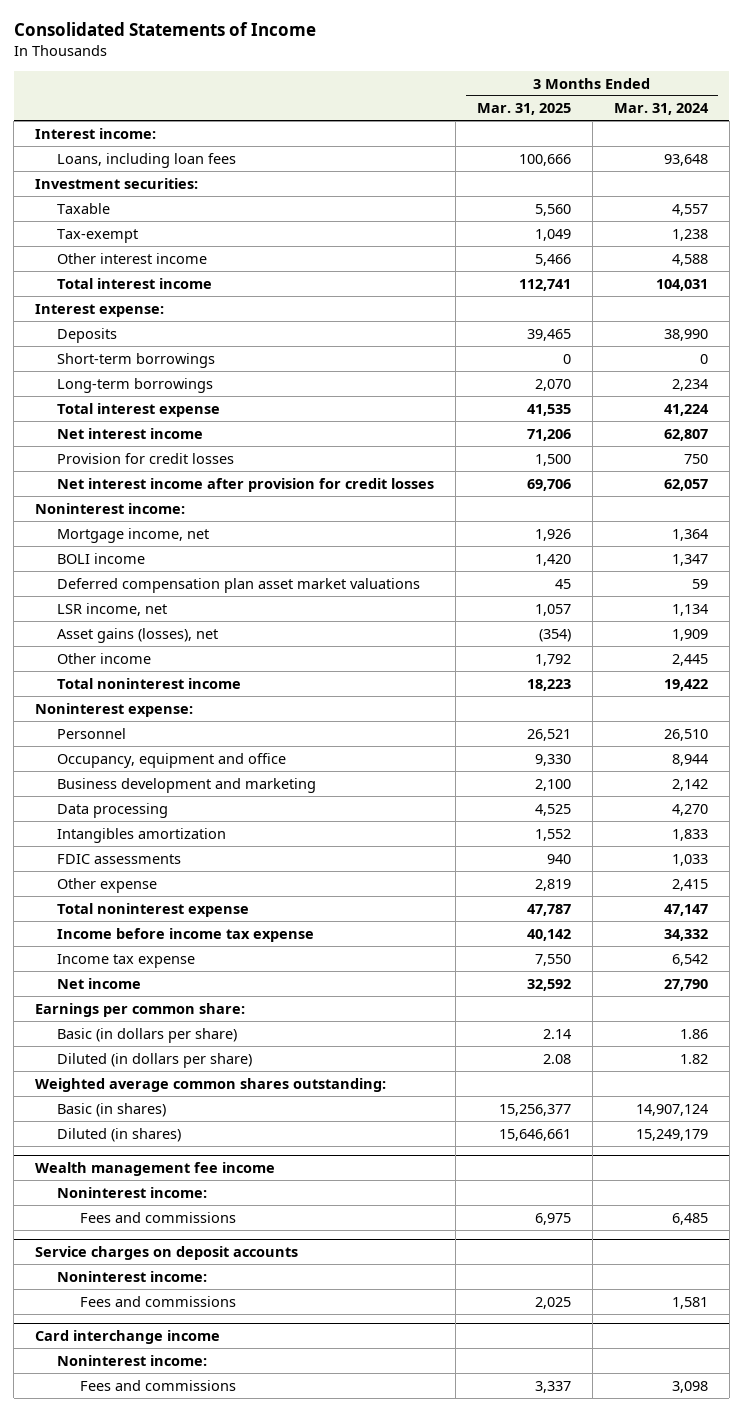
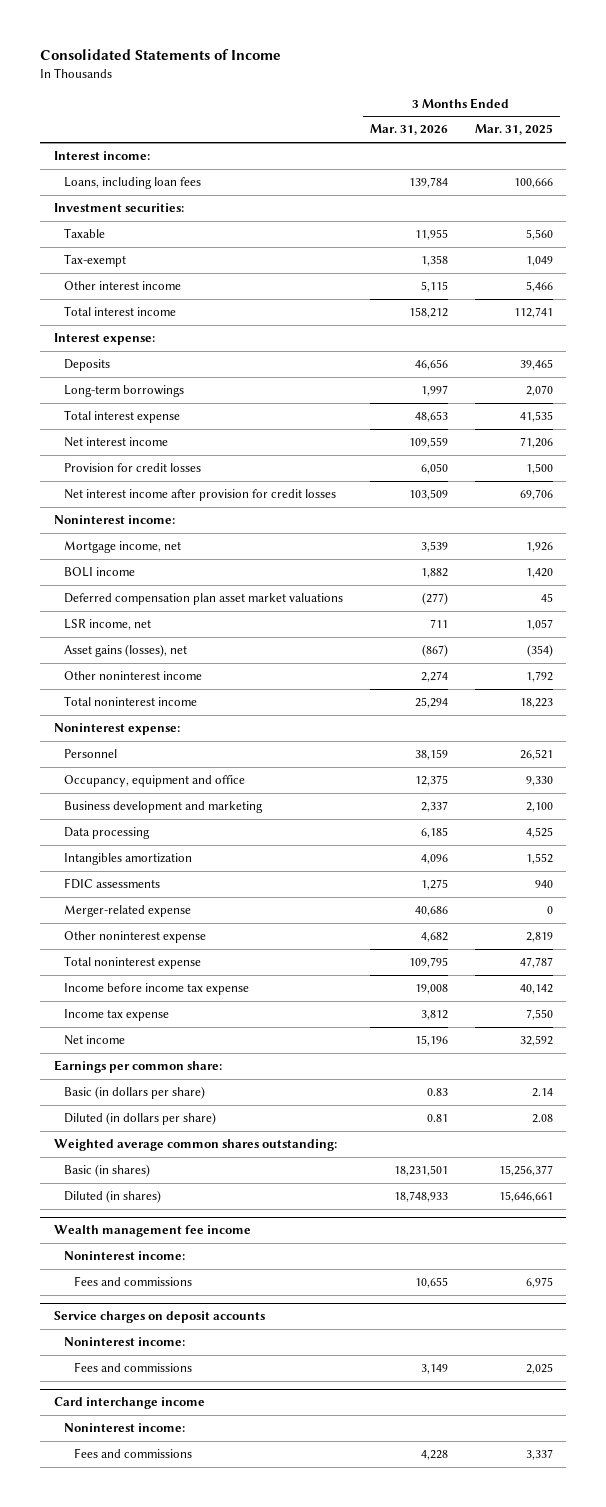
- | 3 Months Ended Mar. 31, 2025 | 3 Months Ended Mar. 31, 2024
+ | 3 Months Ended Mar. 31, 2026 | 3 Months Ended Mar. 31, 2025
- Short-term borrowings | 0 | 0
- Other income | 1,792 | 2,445
+ Other noninterest income | 2,274 | 1,792
- Other expense | 2,819 | 2,415
+ Merger-related expense | 40,686 | 0
+ Other noninterest expense | 4,682 | 2,819

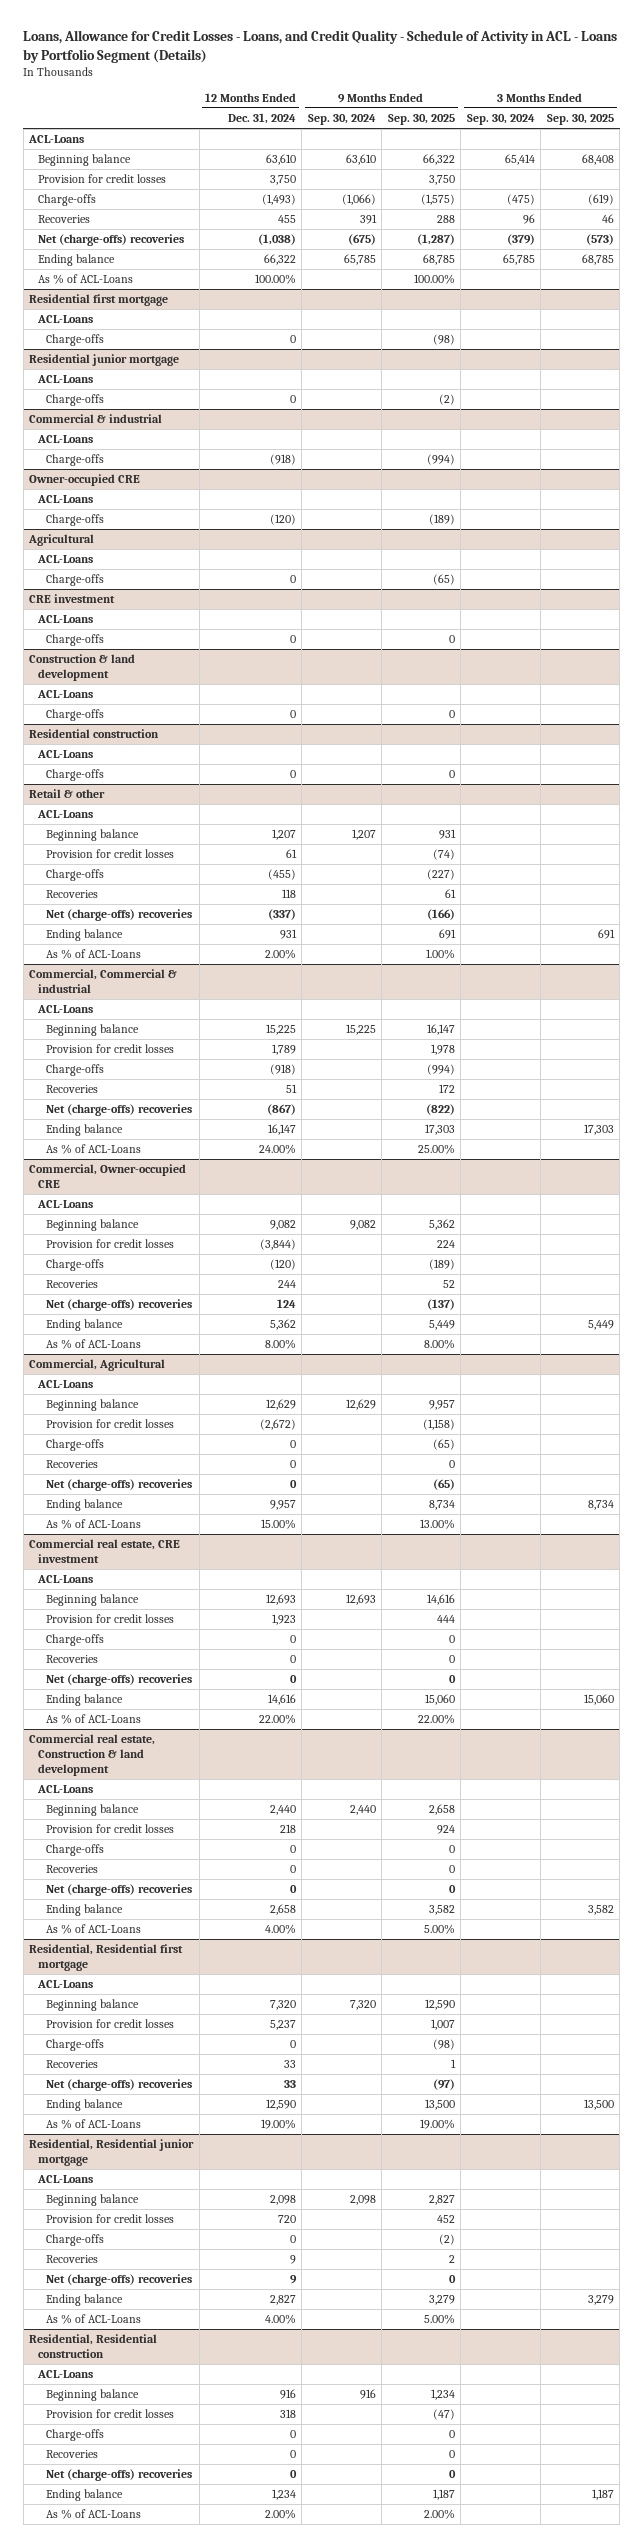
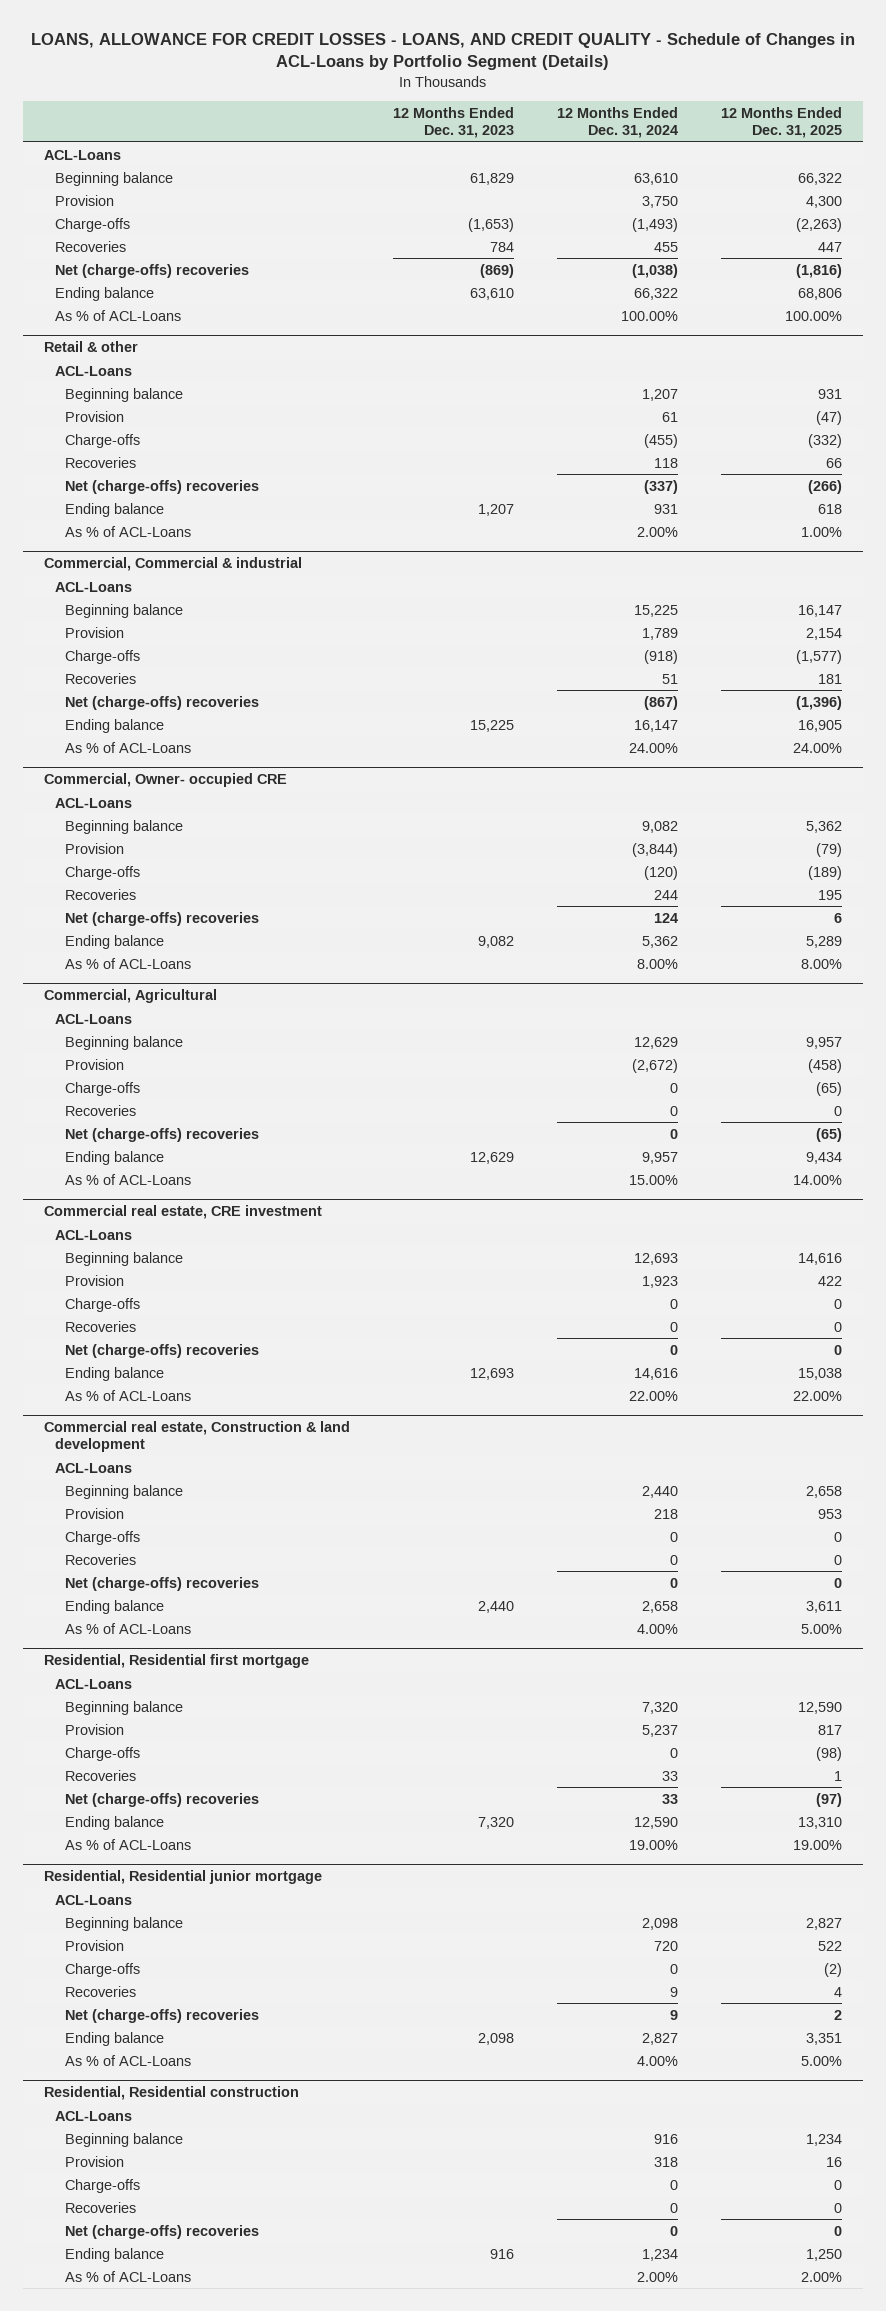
- Loans, Allowance for Credit Losses - Loans, and Credit Quality - Schedule of Activity in ACL - Loans by Portfolio Segment (Details)
+ LOANS, ALLOWANCE FOR CREDIT LOSSES - LOANS, AND CREDIT QUALITY - Schedule of Changes in ACL-Loans by Portfolio Segment (Details)
- | 12 Months Ended Dec. 31, 2024 | 9 Months Ended Sep. 30, 2024 | 9 Months Ended Sep. 30, 2025 | 3 Months Ended Sep. 30, 2024 | 3 Months Ended Sep. 30, 2025
+ | 12 Months Ended Dec. 31, 2023 | 12 Months Ended Dec. 31, 2024 | 12 Months Ended Dec. 31, 2025
- Provision for credit losses | 3,750 | | 3,750 | |
+ Provision | | 3,750 | 4,300
- Residential first mortgage
- ACL-Loans
- Charge-offs | 0 | | (98) | |
- Residential junior mortgage
- ACL-Loans
- Charge-offs | 0 | | (2) | |
- Commercial & industrial
- ACL-Loans
- Charge-offs | (918) | | (994) | |
- Owner-occupied CRE
- ACL-Loans
- Charge-offs | (120) | | (189) | |
- Agricultural
- ACL-Loans
- Charge-offs | 0 | | (65) | |
- CRE investment
- ACL-Loans
- Charge-offs | 0 | | 0 | |
- Construction & land development
- ACL-Loans
- Charge-offs | 0 | | 0 | |
- Residential construction
- ACL-Loans
- Charge-offs | 0 | | 0 | |
@ Retail & other
- Provision for credit losses | 61 | | (74) | |
+ Provision | | 61 | (47)
@ Commercial, Commercial & industrial
- Provision for credit losses | 1,789 | | 1,978 | |
+ Provision | | 1,789 | 2,154
- Commercial, Owner-occupied CRE
+ Commercial, Owner- occupied CRE
- Provision for credit losses | (3,844) | | 224 | |
+ Provision | | (3,844) | (79)
@ Commercial, Agricultural
- Provision for credit losses | (2,672) | | (1,158) | |
+ Provision | | (2,672) | (458)
@ Commercial real estate, CRE investment
- Provision for credit losses | 1,923 | | 444 | |
+ Provision | | 1,923 | 422
@ Commercial real estate, Construction & land development
- Provision for credit losses | 218 | | 924 | |
+ Provision | | 218 | 953
@ Residential, Residential first mortgage
- Provision for credit losses | 5,237 | | 1,007 | |
+ Provision | | 5,237 | 817
@ Residential, Residential junior mortgage
- Provision for credit losses | 720 | | 452 | |
+ Provision | | 720 | 522
@ Residential, Residential construction
- Provision for credit losses | 318 | | (47) | |
+ Provision | | 318 | 16

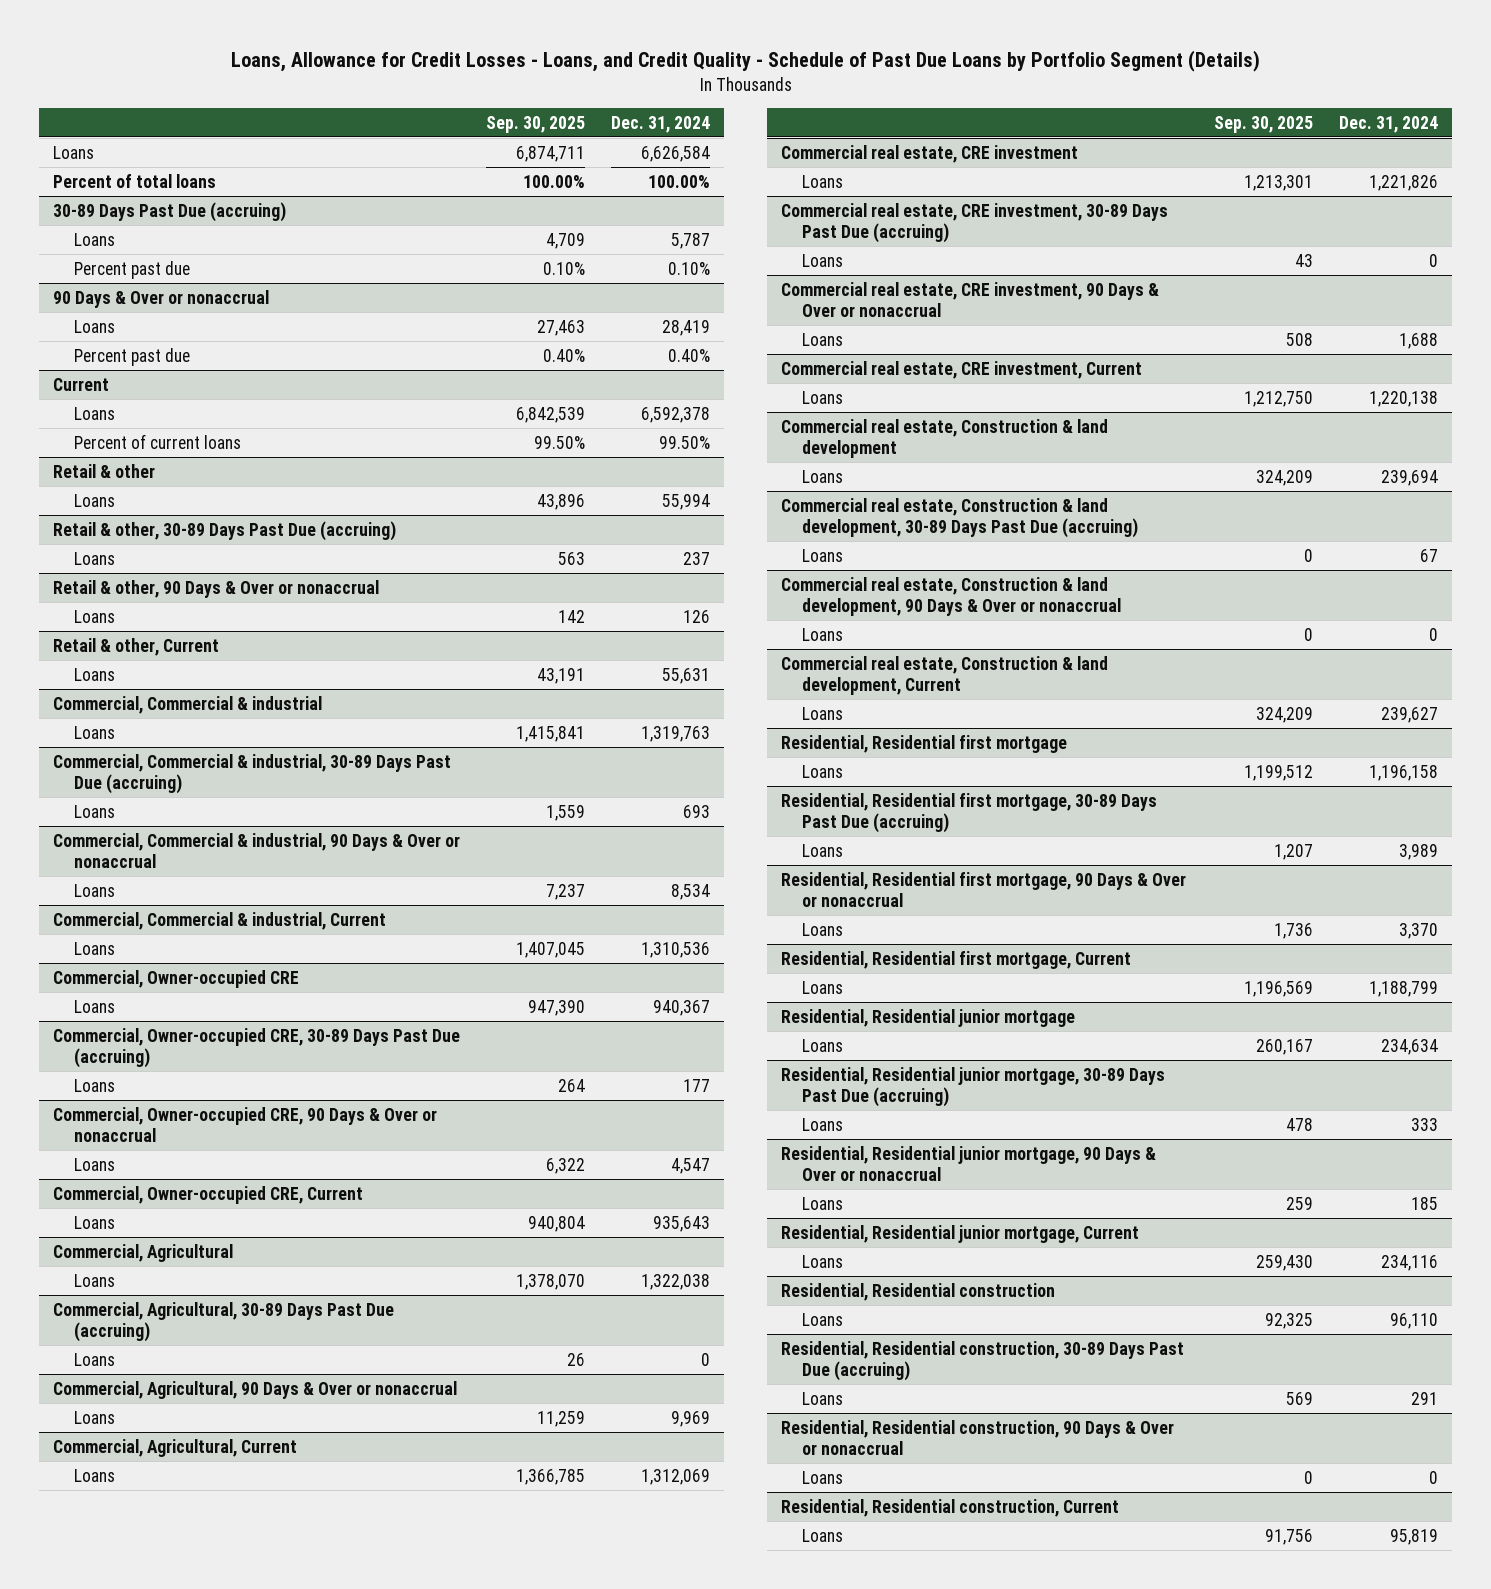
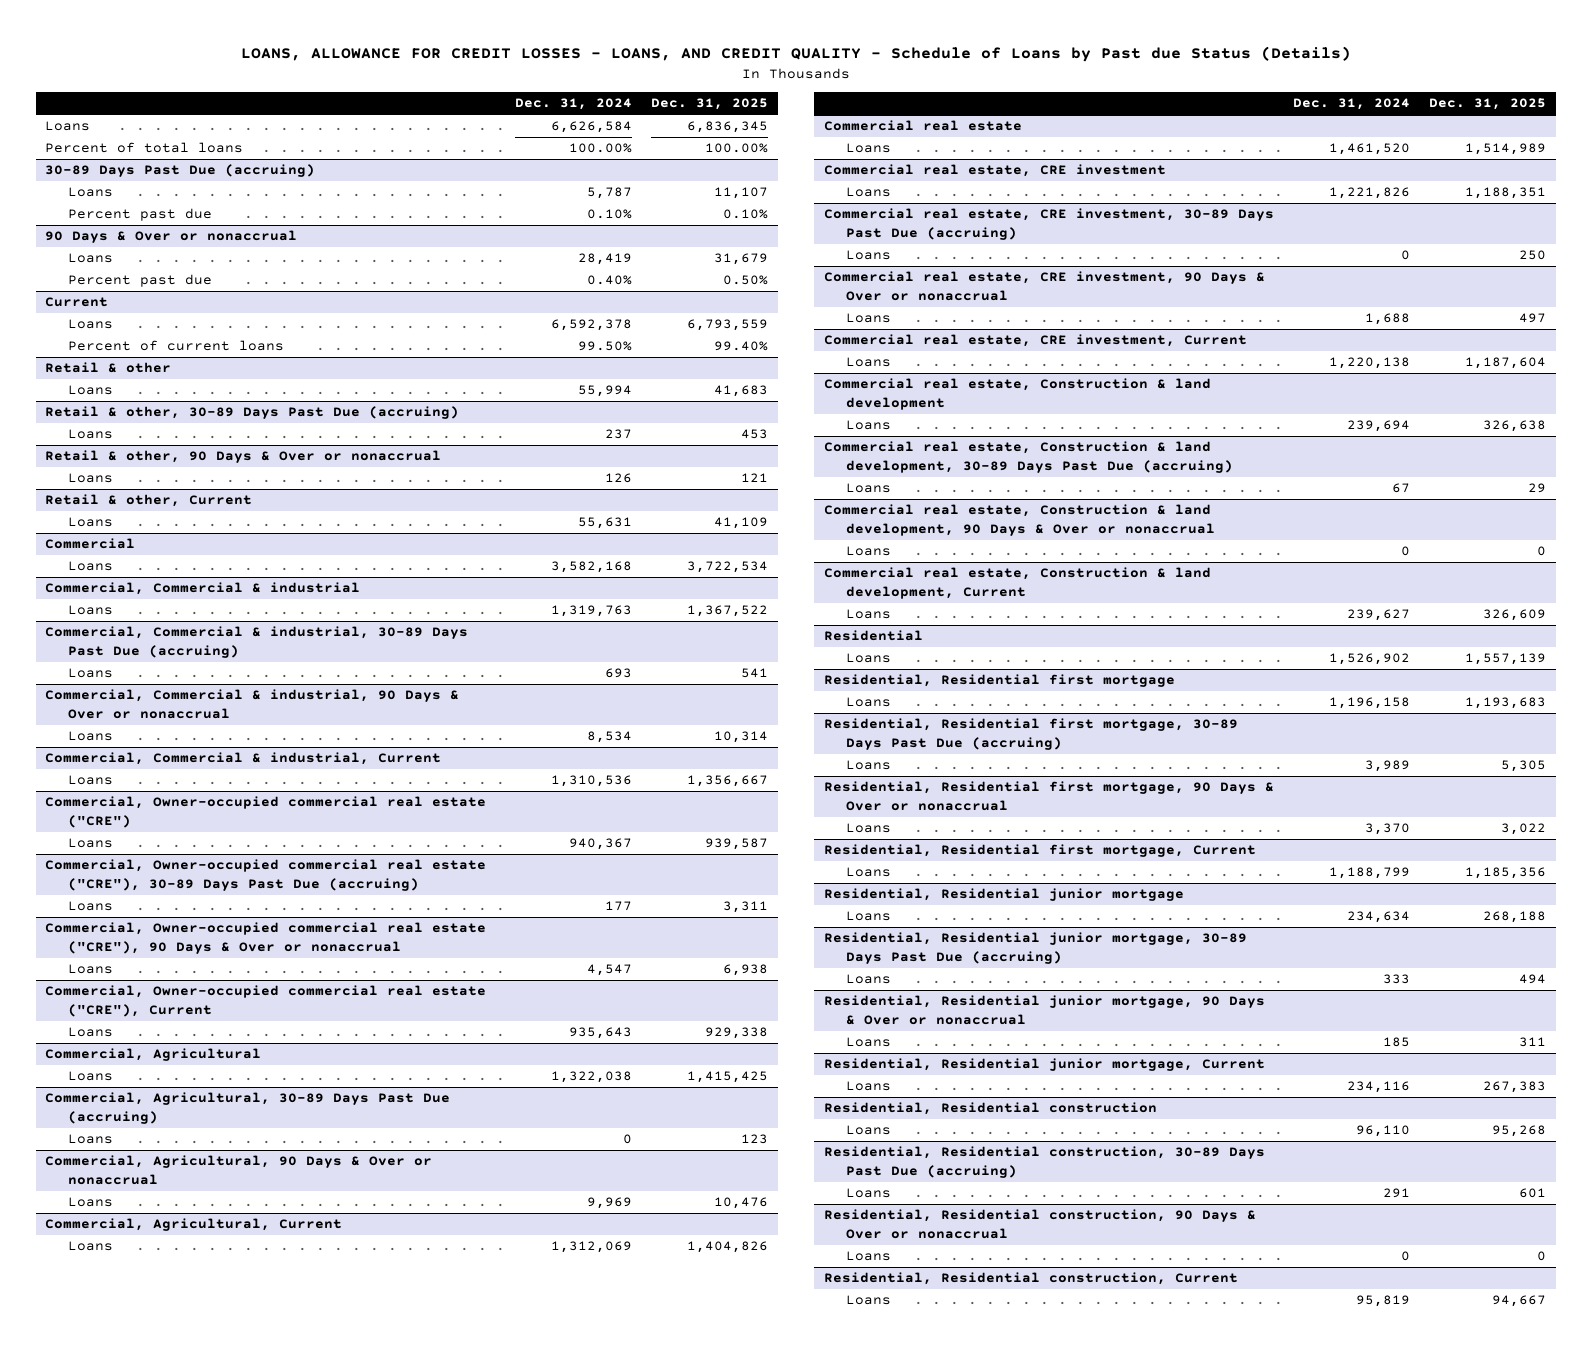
- Loans, Allowance for Credit Losses - Loans, and Credit Quality - Schedule of Past Due Loans by Portfolio Segment (Details)
+ LOANS, ALLOWANCE FOR CREDIT LOSSES - LOANS, AND CREDIT QUALITY - Schedule of Loans by Past due Status (Details)
- | Sep. 30, 2025 | Dec. 31, 2024
+ | Dec. 31, 2024 | Dec. 31, 2025
+ Commercial
+ Loans | 3,582,168 | 3,722,534
- Commercial, Owner-occupied CRE
+ Commercial, Owner-occupied commercial real estate ("CRE")
- Commercial, Owner-occupied CRE, 30-89 Days Past Due (accruing)
+ Commercial, Owner-occupied commercial real estate ("CRE"), 30-89 Days Past Due (accruing)
- Commercial, Owner-occupied CRE, 90 Days & Over or nonaccrual
+ Commercial, Owner-occupied commercial real estate ("CRE"), 90 Days & Over or nonaccrual
- Commercial, Owner-occupied CRE, Current
+ Commercial, Owner-occupied commercial real estate ("CRE"), Current
+ Commercial real estate
+ Loans | 1,461,520 | 1,514,989
+ Residential
+ Loans | 1,526,902 | 1,557,139

